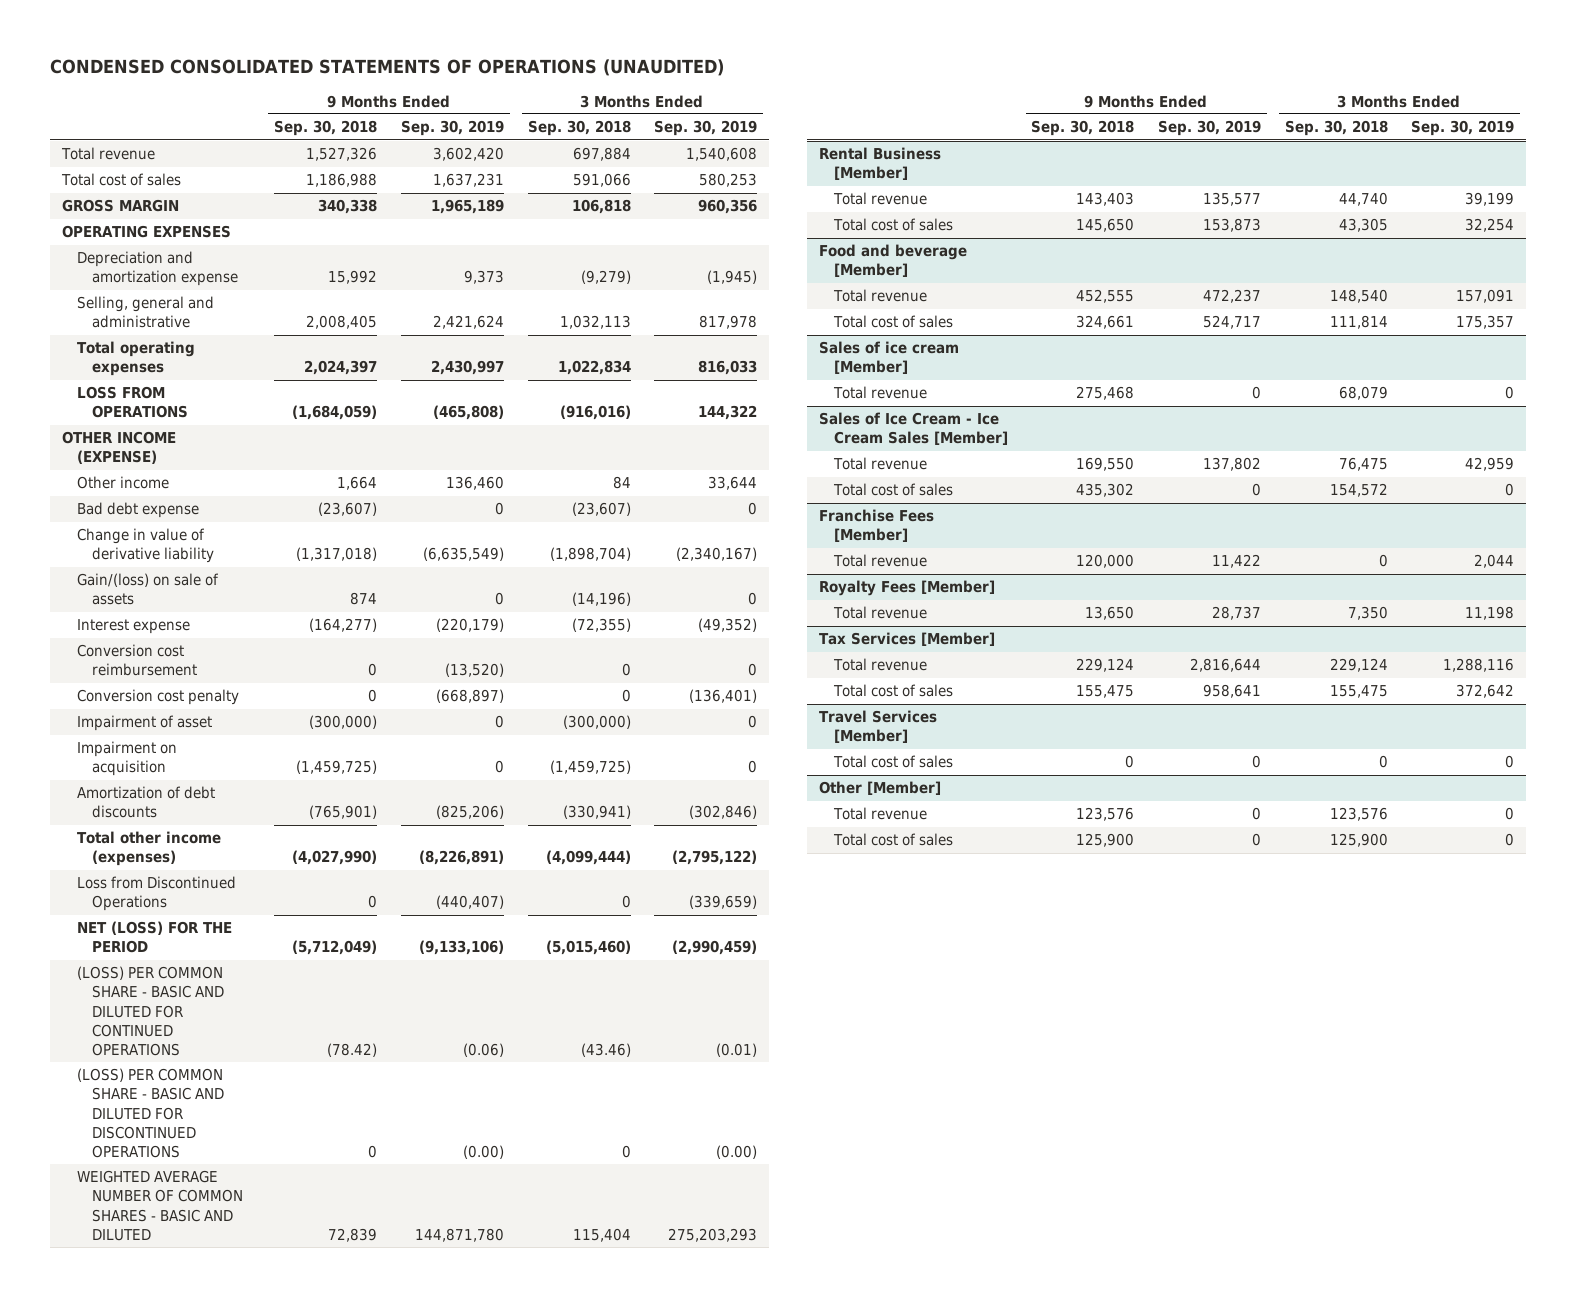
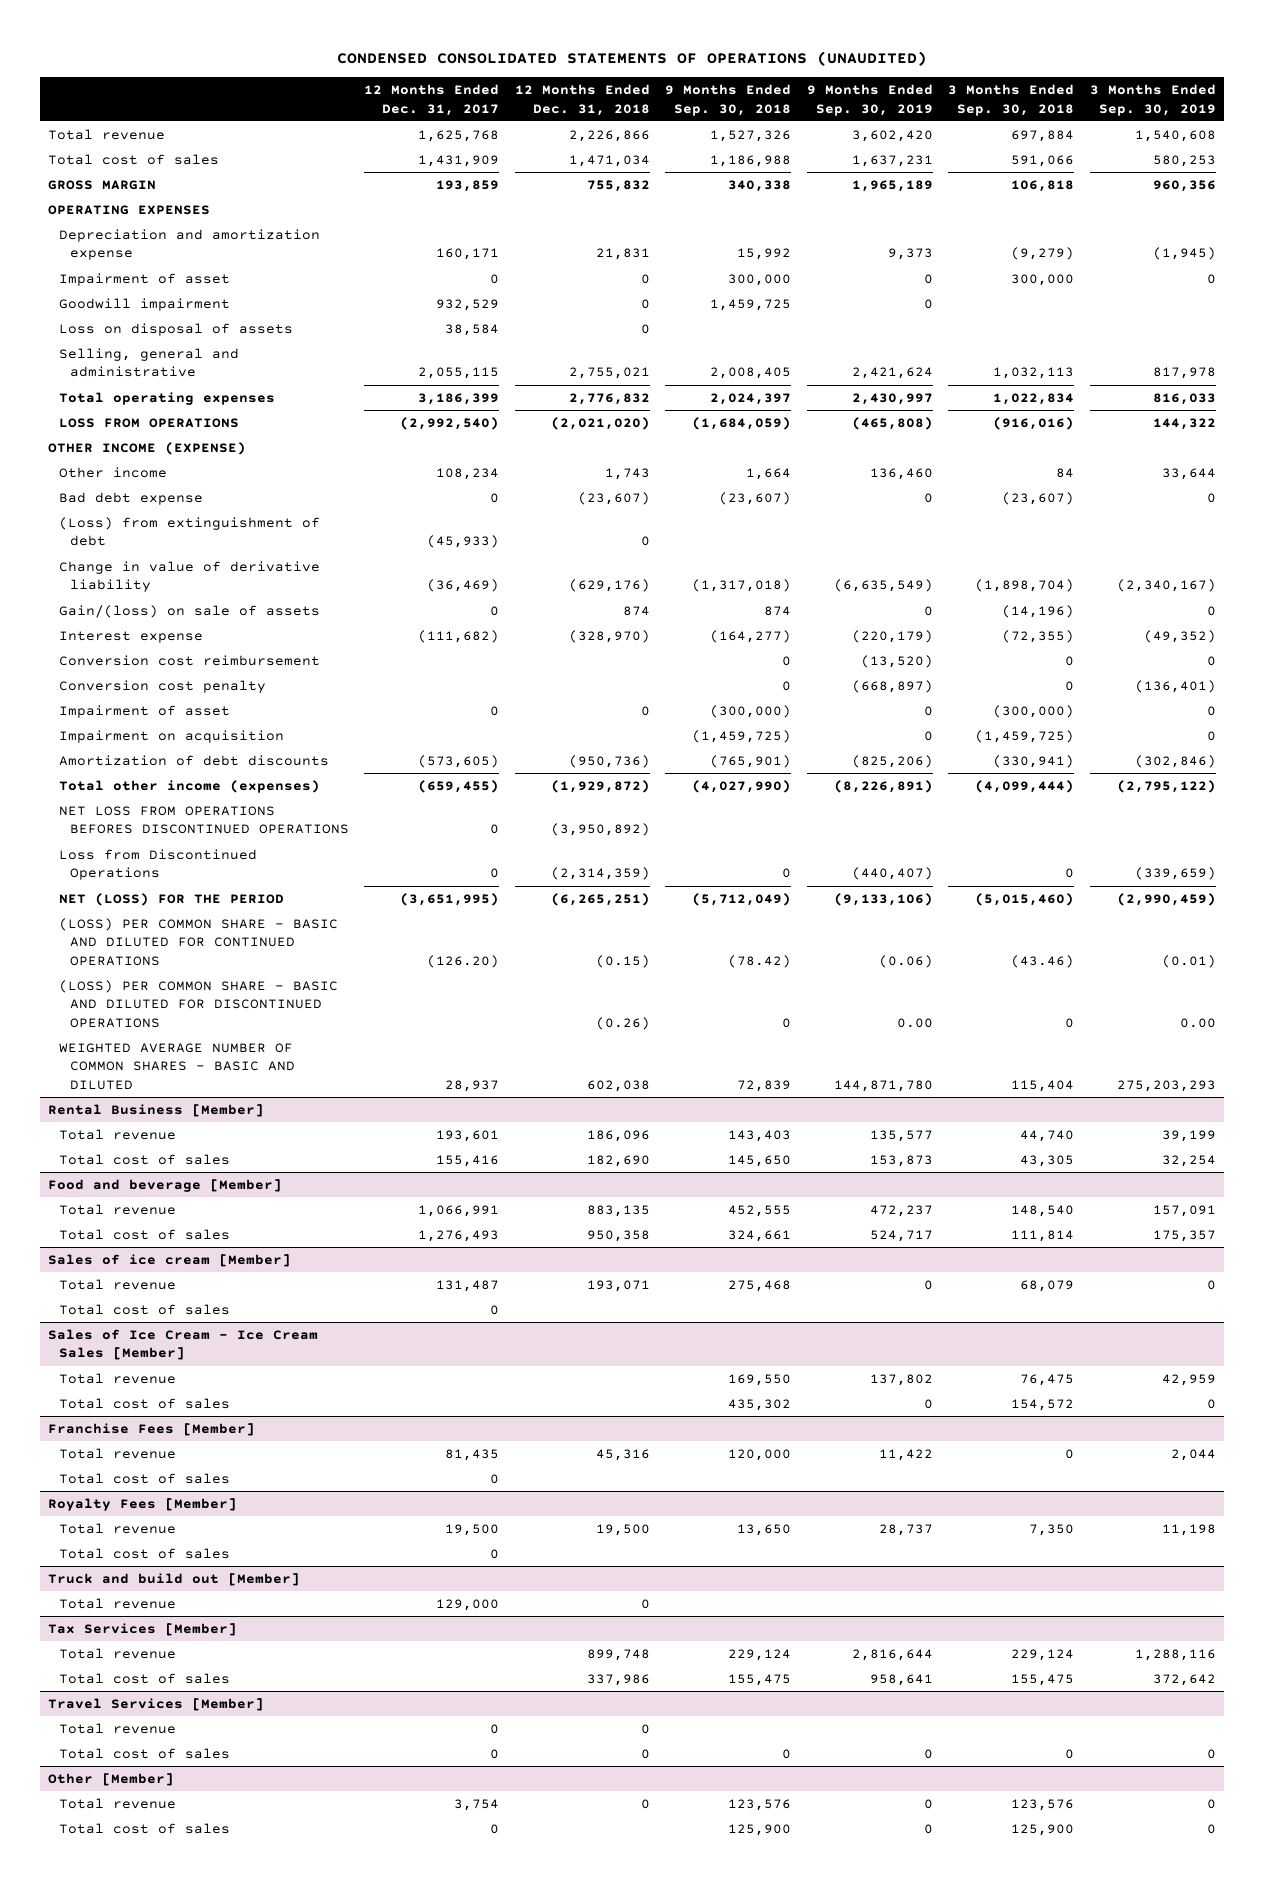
- | 9 Months Ended Sep. 30, 2018 | 9 Months Ended Sep. 30, 2019 | 3 Months Ended Sep. 30, 2018 | 3 Months Ended Sep. 30, 2019
+ | 12 Months Ended Dec. 31, 2017 | 12 Months Ended Dec. 31, 2018 | 9 Months Ended Sep. 30, 2018 | 9 Months Ended Sep. 30, 2019 | 3 Months Ended Sep. 30, 2018 | 3 Months Ended Sep. 30, 2019
+ Impairment of asset | 0 | 0 | 300,000 | 0 | 300,000 | 0
+ Goodwill impairment | 932,529 | 0 | 1,459,725 | 0 | |
+ Loss on disposal of assets | 38,584 | 0 | | | |
+ (Loss) from extinguishment of debt | (45,933) | 0 | | | |
+ NET LOSS FROM OPERATIONS BEFORES DISCONTINUED OPERATIONS | 0 | (3,950,892) | | | |
- (LOSS) PER COMMON SHARE - BASIC AND DILUTED FOR DISCONTINUED OPERATIONS | 0 | (0.00) | 0 | (0.00)
+ (LOSS) PER COMMON SHARE - BASIC AND DILUTED FOR DISCONTINUED OPERATIONS | | (0.26) | 0 | 0.00 | 0 | 0.00
@ Sales of ice cream [Member]
+ Total cost of sales | 0 | | | | |
@ Franchise Fees [Member]
+ Total cost of sales | 0 | | | | |
@ Royalty Fees [Member]
+ Total cost of sales | 0 | | | | |
+ Truck and build out [Member]
+ Total revenue | 129,000 | 0 | | | |
@ Travel Services [Member]
+ Total revenue | 0 | 0 | | | |

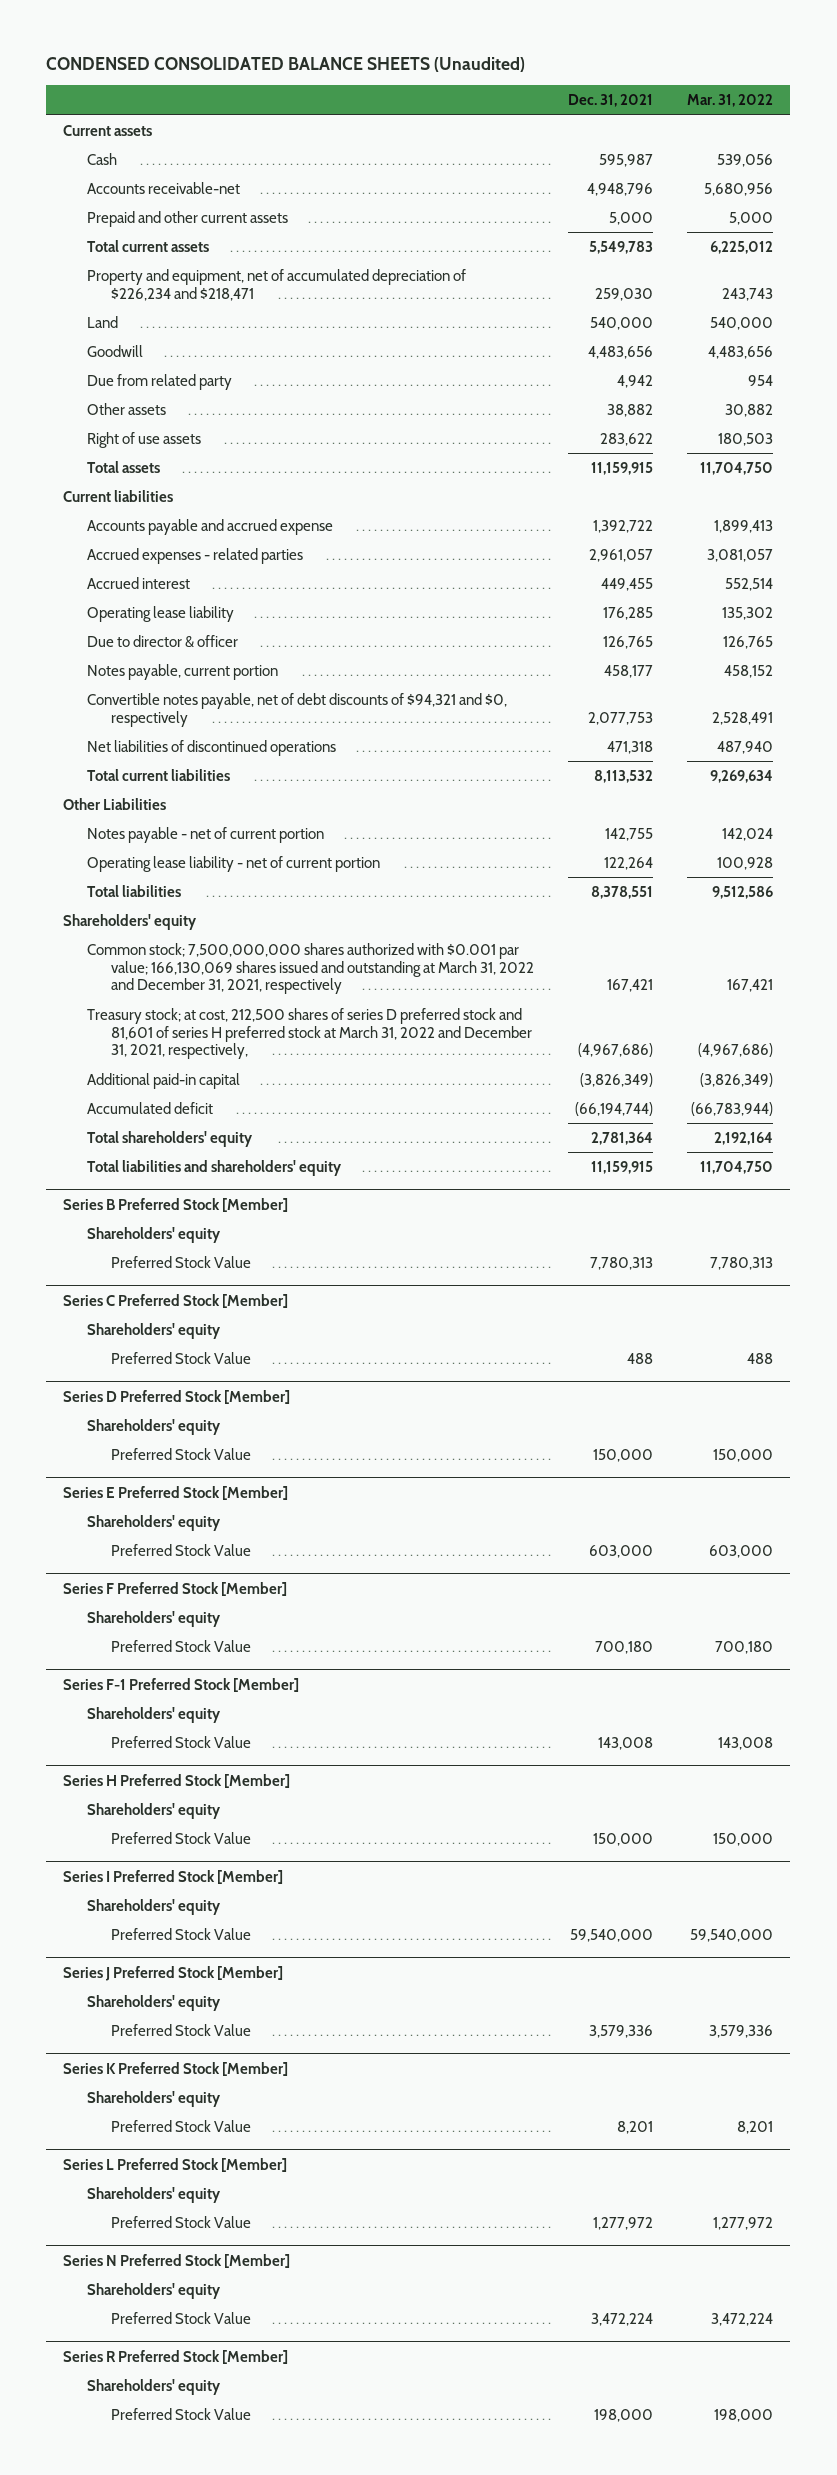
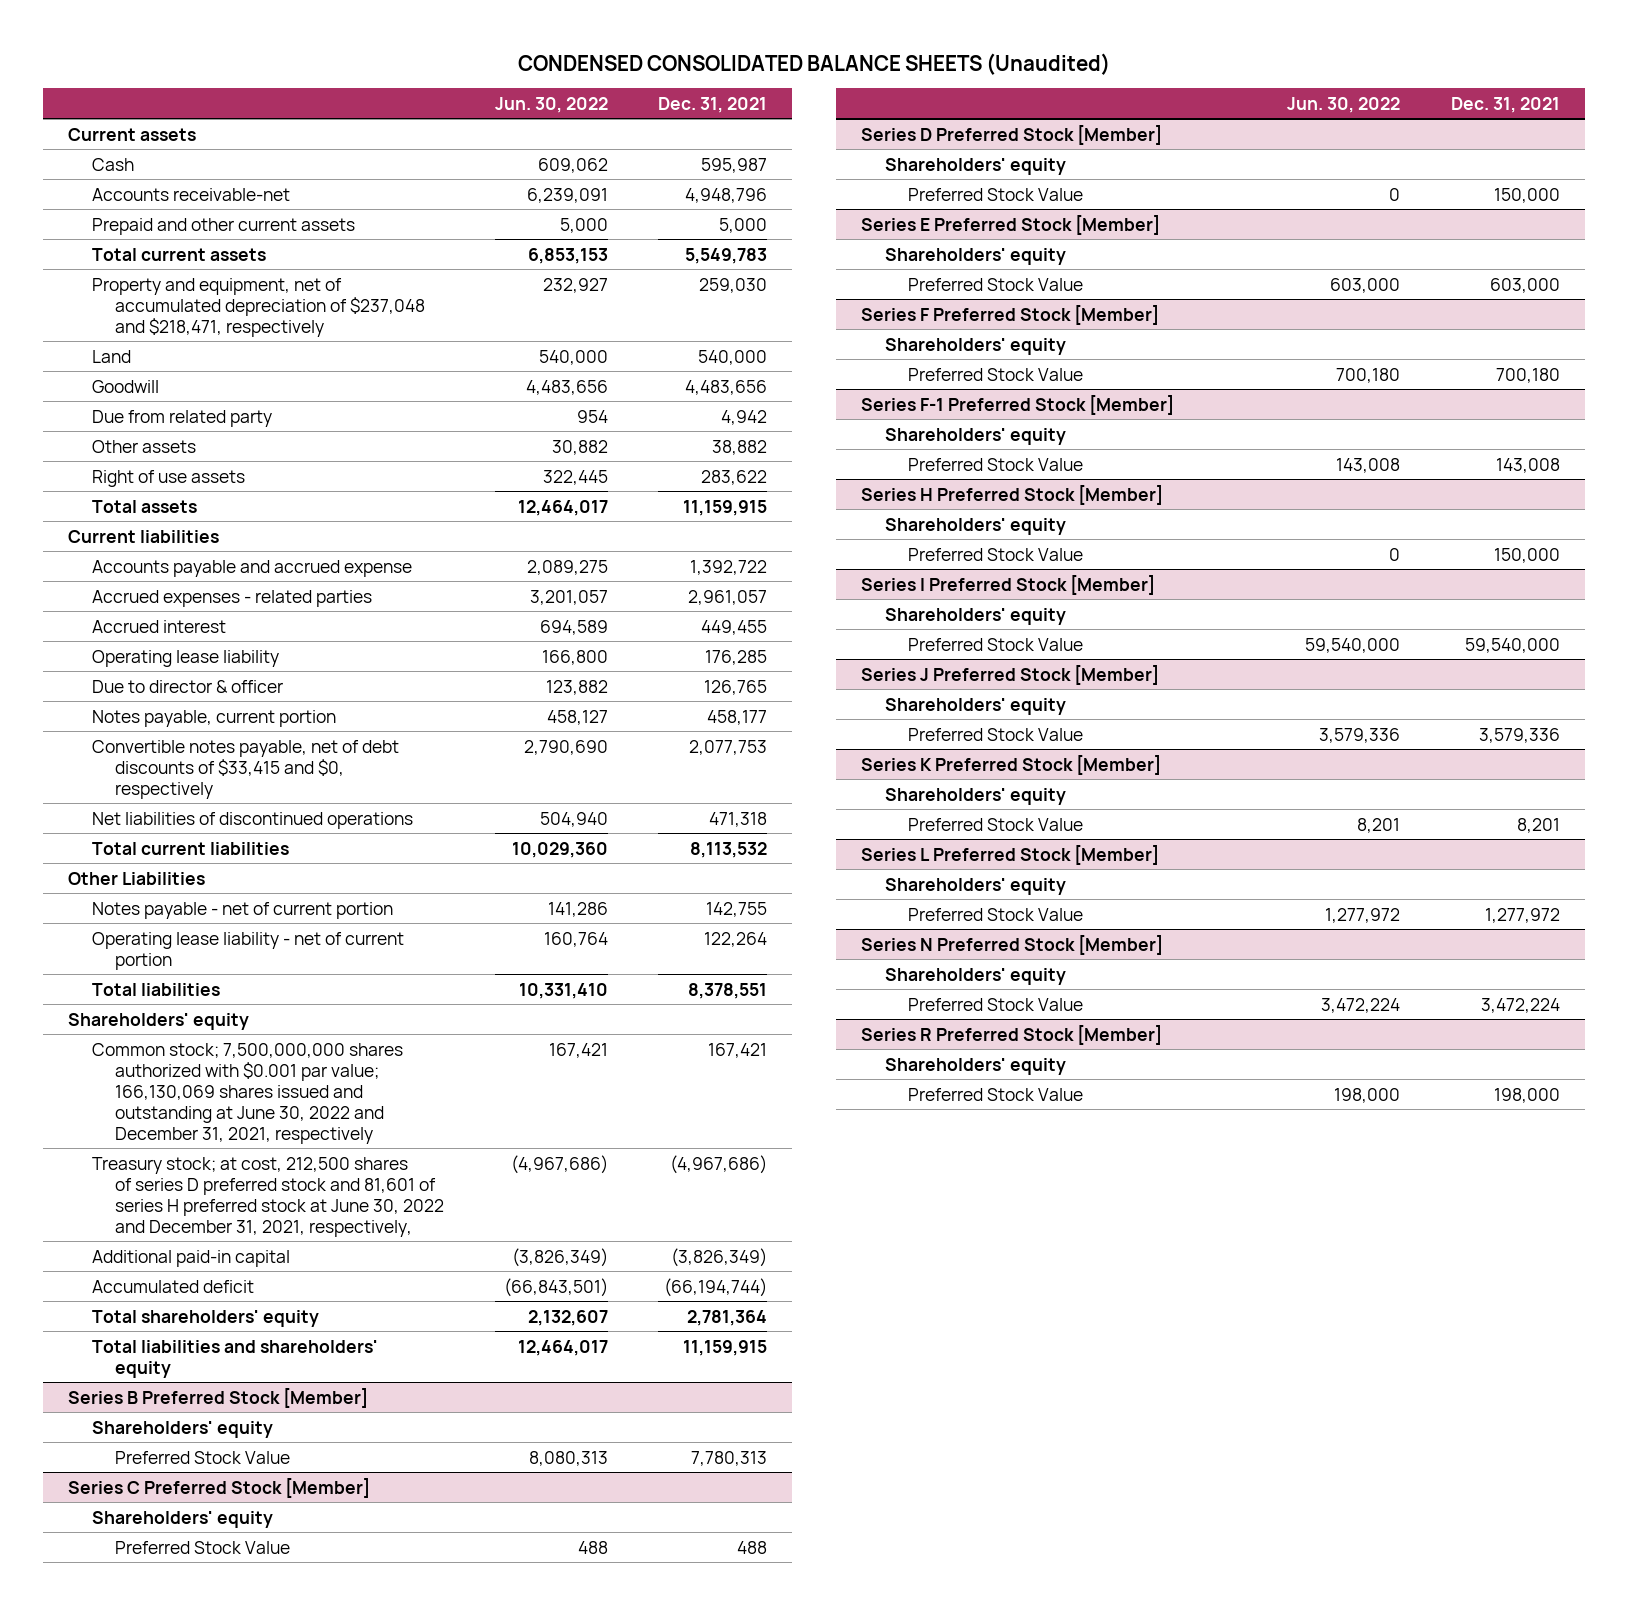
- | Dec. 31, 2021 | Mar. 31, 2022
+ | Jun. 30, 2022 | Dec. 31, 2021
- Property and equipment, net of accumulated depreciation of $226,234 and $218,471 | 259,030 | 243,743
+ Property and equipment, net of accumulated depreciation of $237,048 and $218,471, respectively | 232,927 | 259,030
- Convertible notes payable, net of debt discounts of $94,321 and $0, respectively | 2,077,753 | 2,528,491
+ Convertible notes payable, net of debt discounts of $33,415 and $0, respectively | 2,790,690 | 2,077,753
- Common stock; 7,500,000,000 shares authorized with $0.001 par value; 166,130,069 shares issued and outstanding at March 31, 2022 and December 31, 2021, respectively | 167,421 | 167,421
- Treasury stock; at cost, 212,500 shares of series D preferred stock and 81,601 of series H preferred stock at March 31, 2022 and December 31, 2021, respectively, | (4,967,686) | (4,967,686)
+ Common stock; 7,500,000,000 shares authorized with $0.001 par value; 166,130,069 shares issued and outstanding at June 30, 2022 and December 31, 2021, respectively | 167,421 | 167,421
+ Treasury stock; at cost, 212,500 shares of series D preferred stock and 81,601 of series H preferred stock at June 30, 2022 and December 31, 2021, respectively, | (4,967,686) | (4,967,686)

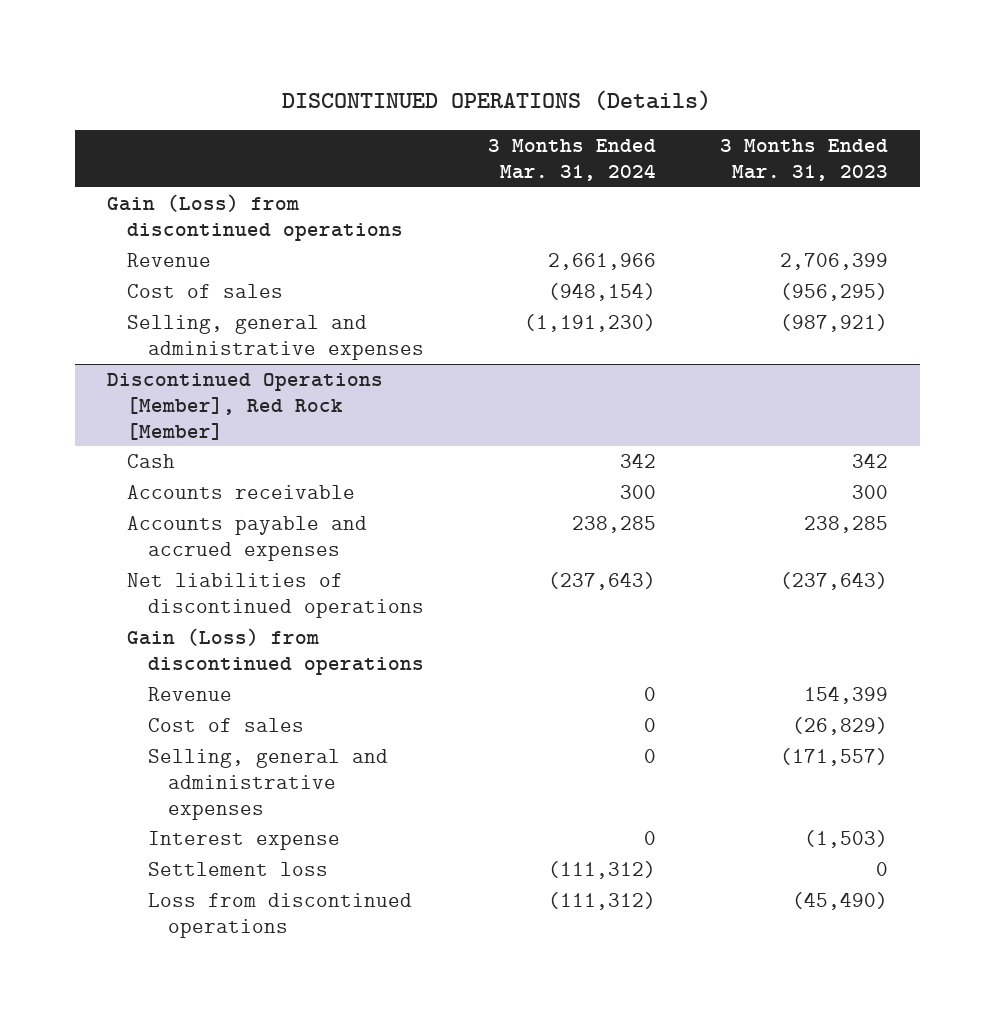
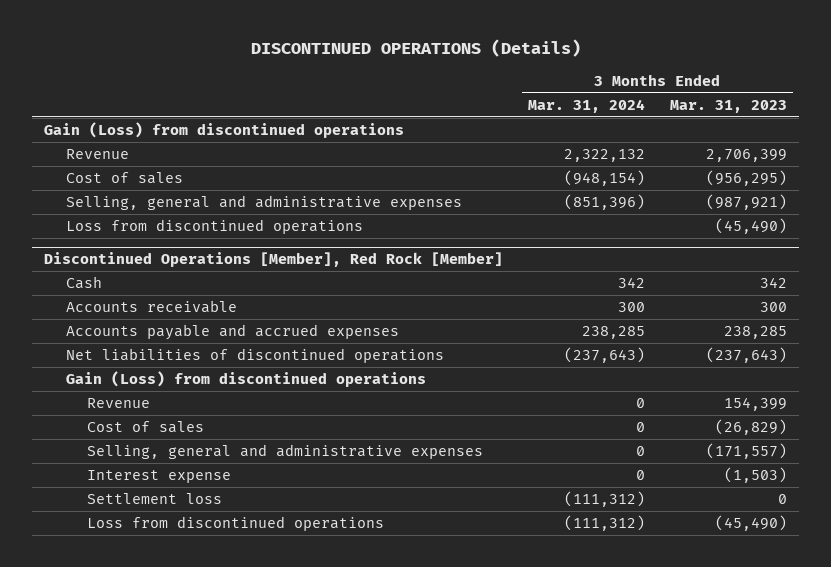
- Revenue | 2,661,966 | 2,706,399
+ Revenue | 2,322,132 | 2,706,399
- Selling, general and administrative expenses | (1,191,230) | (987,921)
+ Selling, general and administrative expenses | (851,396) | (987,921)
+ Loss from discontinued operations | | (45,490)

